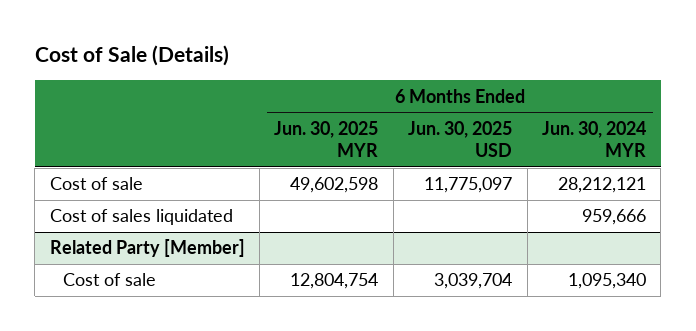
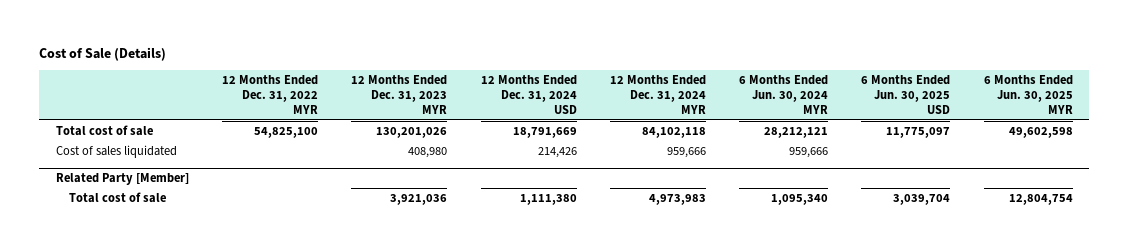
- | 6 Months Ended Jun. 30, 2025 MYR | 6 Months Ended Jun. 30, 2025 USD | 6 Months Ended Jun. 30, 2024 MYR
+ | 12 Months Ended Dec. 31, 2022 MYR | 12 Months Ended Dec. 31, 2023 MYR | 12 Months Ended Dec. 31, 2024 USD | 12 Months Ended Dec. 31, 2024 MYR | 6 Months Ended Jun. 30, 2024 MYR | 6 Months Ended Jun. 30, 2025 USD | 6 Months Ended Jun. 30, 2025 MYR
- Cost of sale | 49,602,598 | 11,775,097 | 28,212,121
+ Total cost of sale | 54,825,100 | 130,201,026 | 18,791,669 | 84,102,118 | 28,212,121 | 11,775,097 | 49,602,598
@ Related Party [Member]
- Cost of sale | 12,804,754 | 3,039,704 | 1,095,340
+ Total cost of sale | | 3,921,036 | 1,111,380 | 4,973,983 | 1,095,340 | 3,039,704 | 12,804,754

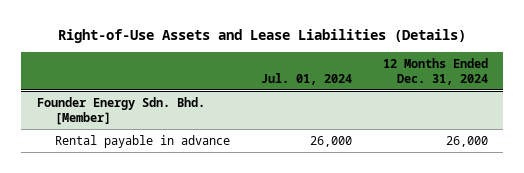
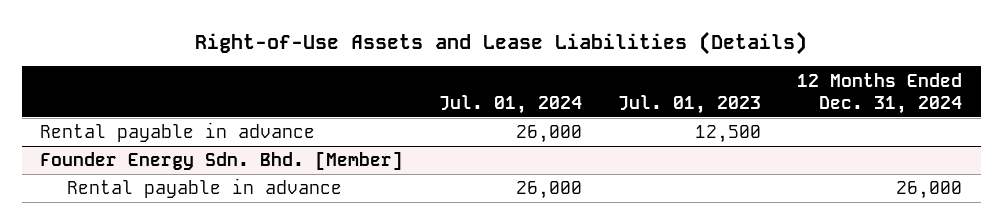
- | Jul. 01, 2024 | 12 Months Ended Dec. 31, 2024
+ | Jul. 01, 2024 | Jul. 01, 2023 | 12 Months Ended Dec. 31, 2024
+ Rental payable in advance | 26,000 | 12,500 |

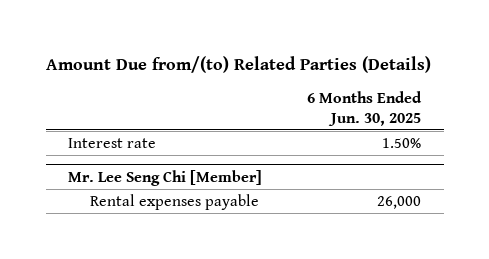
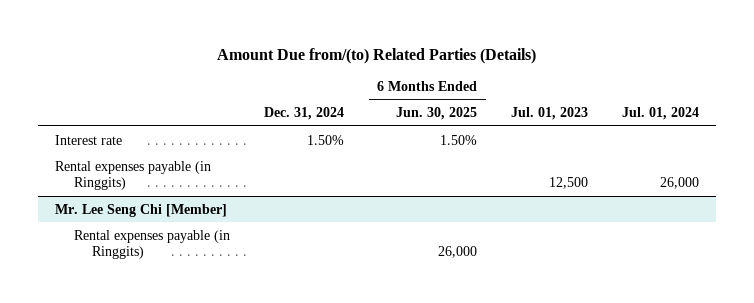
- | 6 Months Ended Jun. 30, 2025
+ | Dec. 31, 2024 | 6 Months Ended Jun. 30, 2025 | Jul. 01, 2023 | Jul. 01, 2024
+ Rental expenses payable (in Ringgits) | | | 12,500 | 26,000
@ Mr. Lee Seng Chi [Member]
- Rental expenses payable | 26,000
+ Rental expenses payable (in Ringgits) | | 26,000 | |

